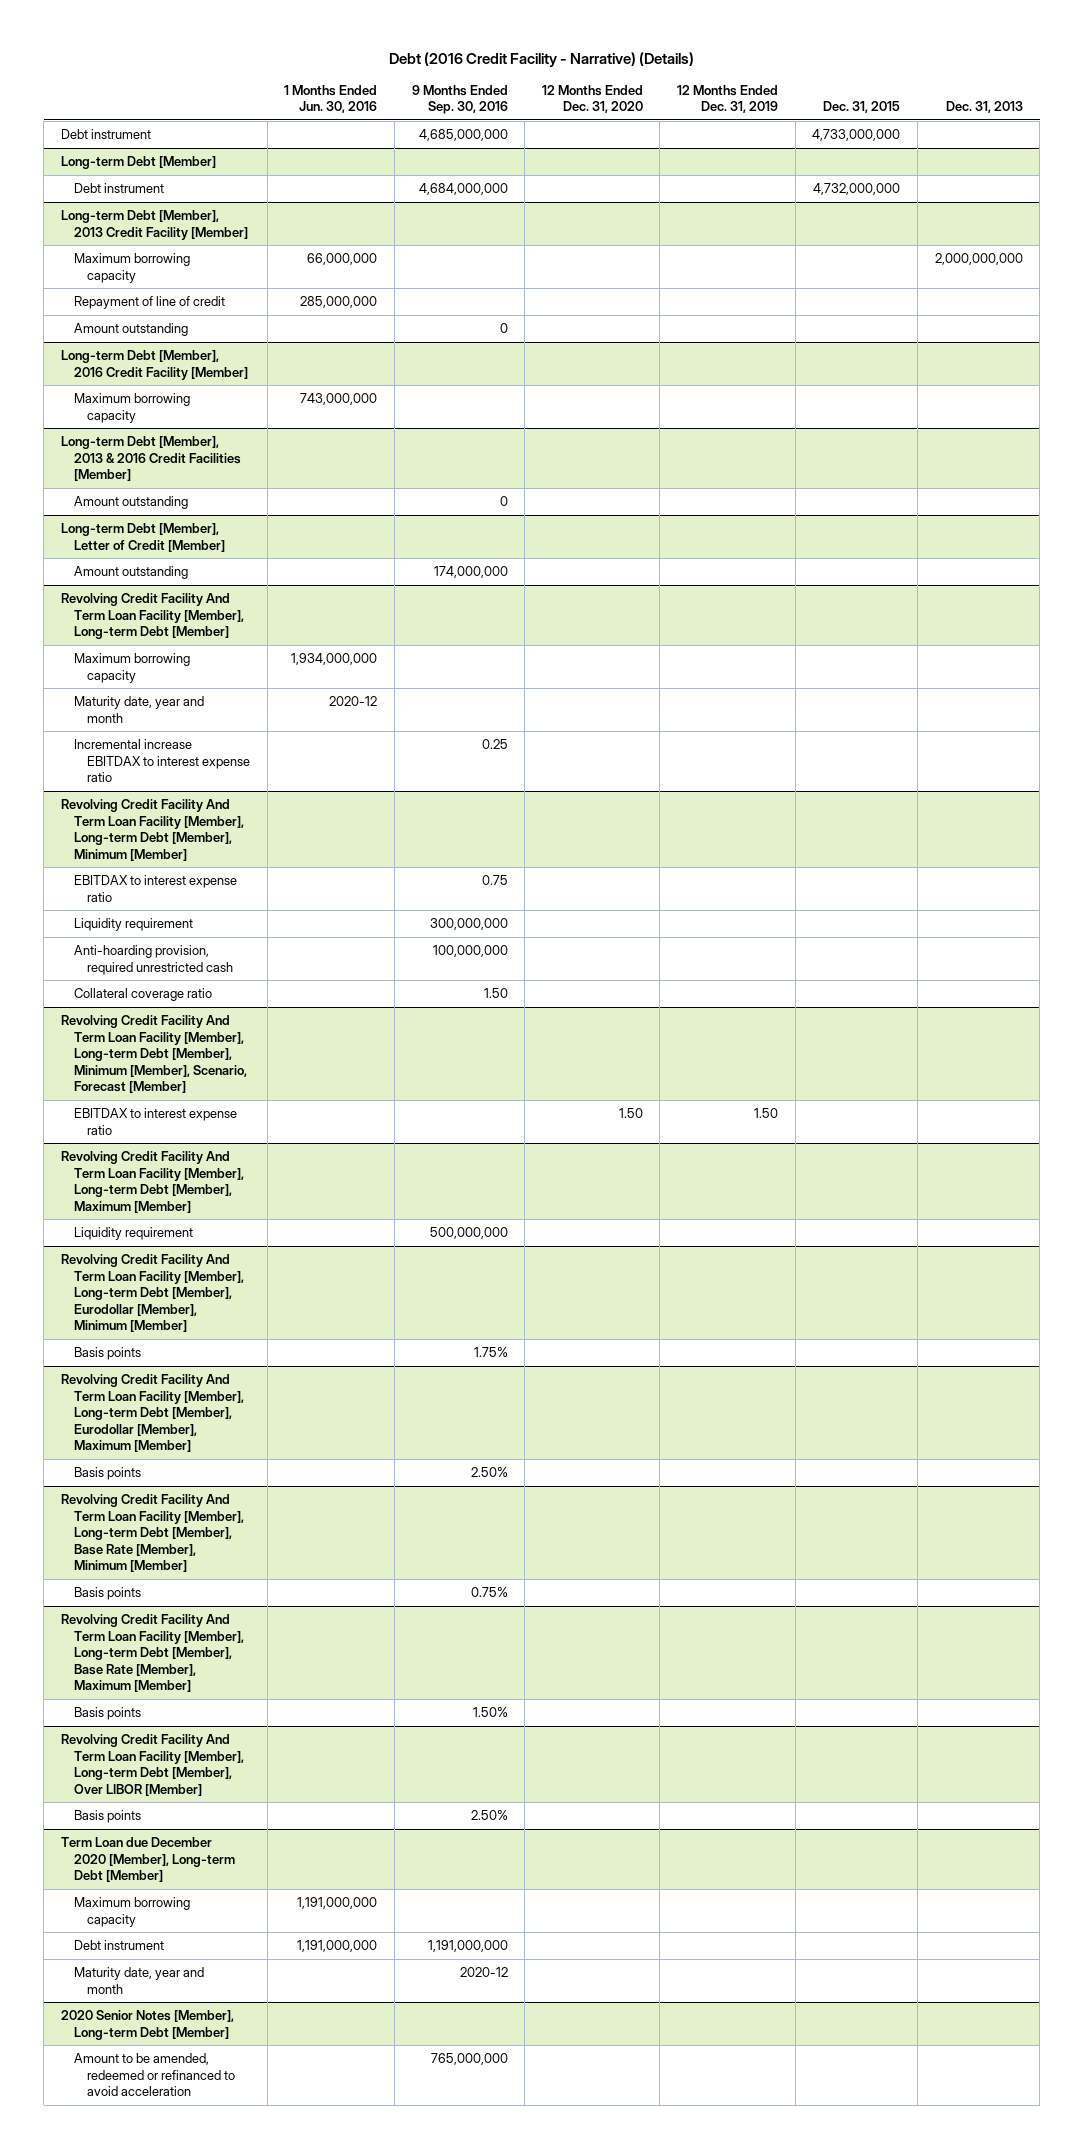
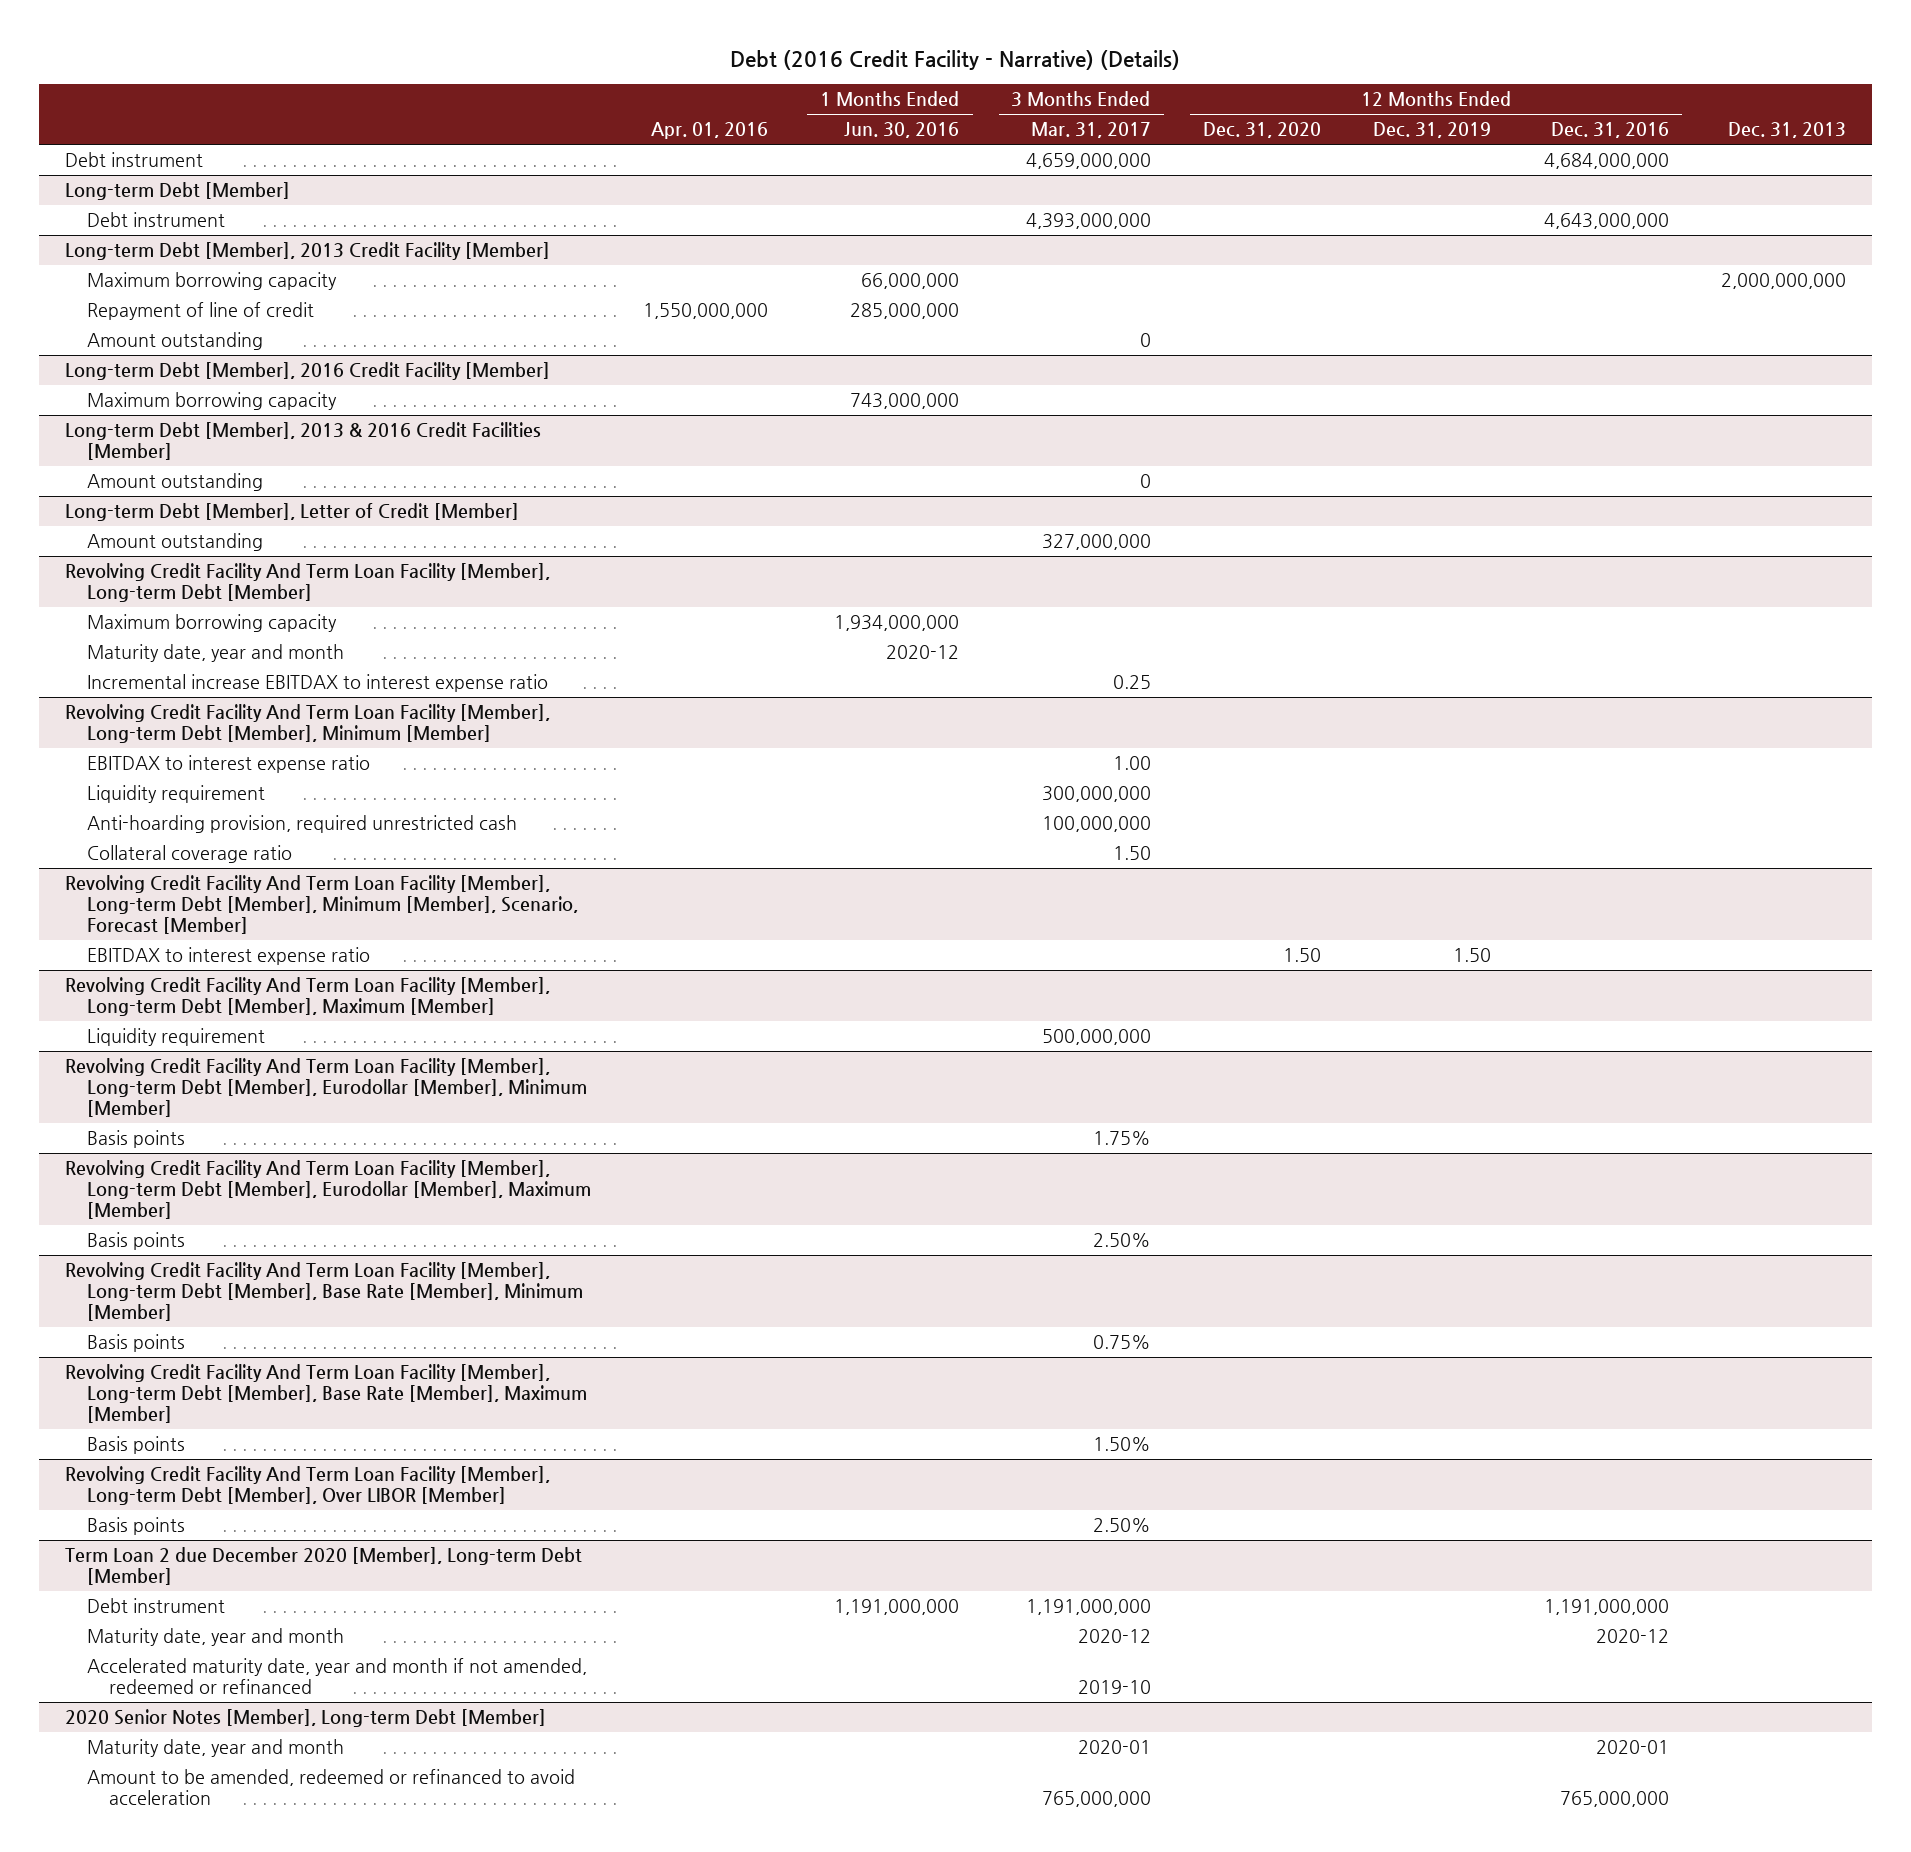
- | 1 Months Ended Jun. 30, 2016 | 9 Months Ended Sep. 30, 2016 | 12 Months Ended Dec. 31, 2020 | 12 Months Ended Dec. 31, 2019 | Dec. 31, 2015 | Dec. 31, 2013
+ | Apr. 01, 2016 | 1 Months Ended Jun. 30, 2016 | 3 Months Ended Mar. 31, 2017 | 12 Months Ended Dec. 31, 2020 | 12 Months Ended Dec. 31, 2019 | 12 Months Ended Dec. 31, 2016 | Dec. 31, 2013
- Term Loan due December 2020 [Member], Long-term Debt [Member]
- Maximum borrowing capacity | 1,191,000,000 | | | | |
+ Term Loan 2 due December 2020 [Member], Long-term Debt [Member]
+ Accelerated maturity date, year and month if not amended, redeemed or refinanced | | | 2019-10 | | | |
@ 2020 Senior Notes [Member], Long-term Debt [Member]
+ Maturity date, year and month | | | 2020-01 | | | 2020-01 |

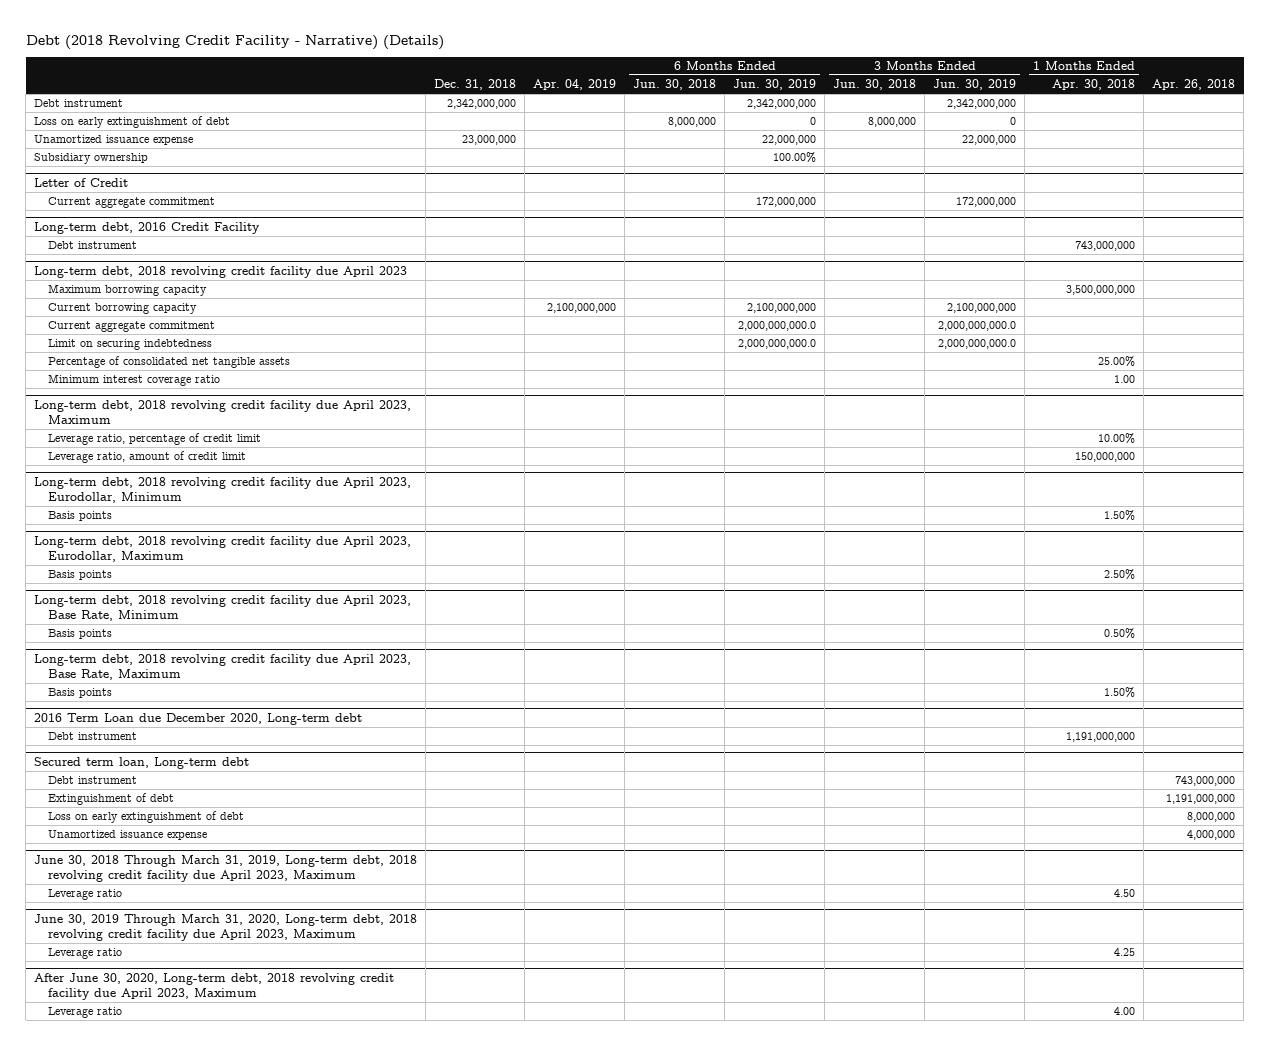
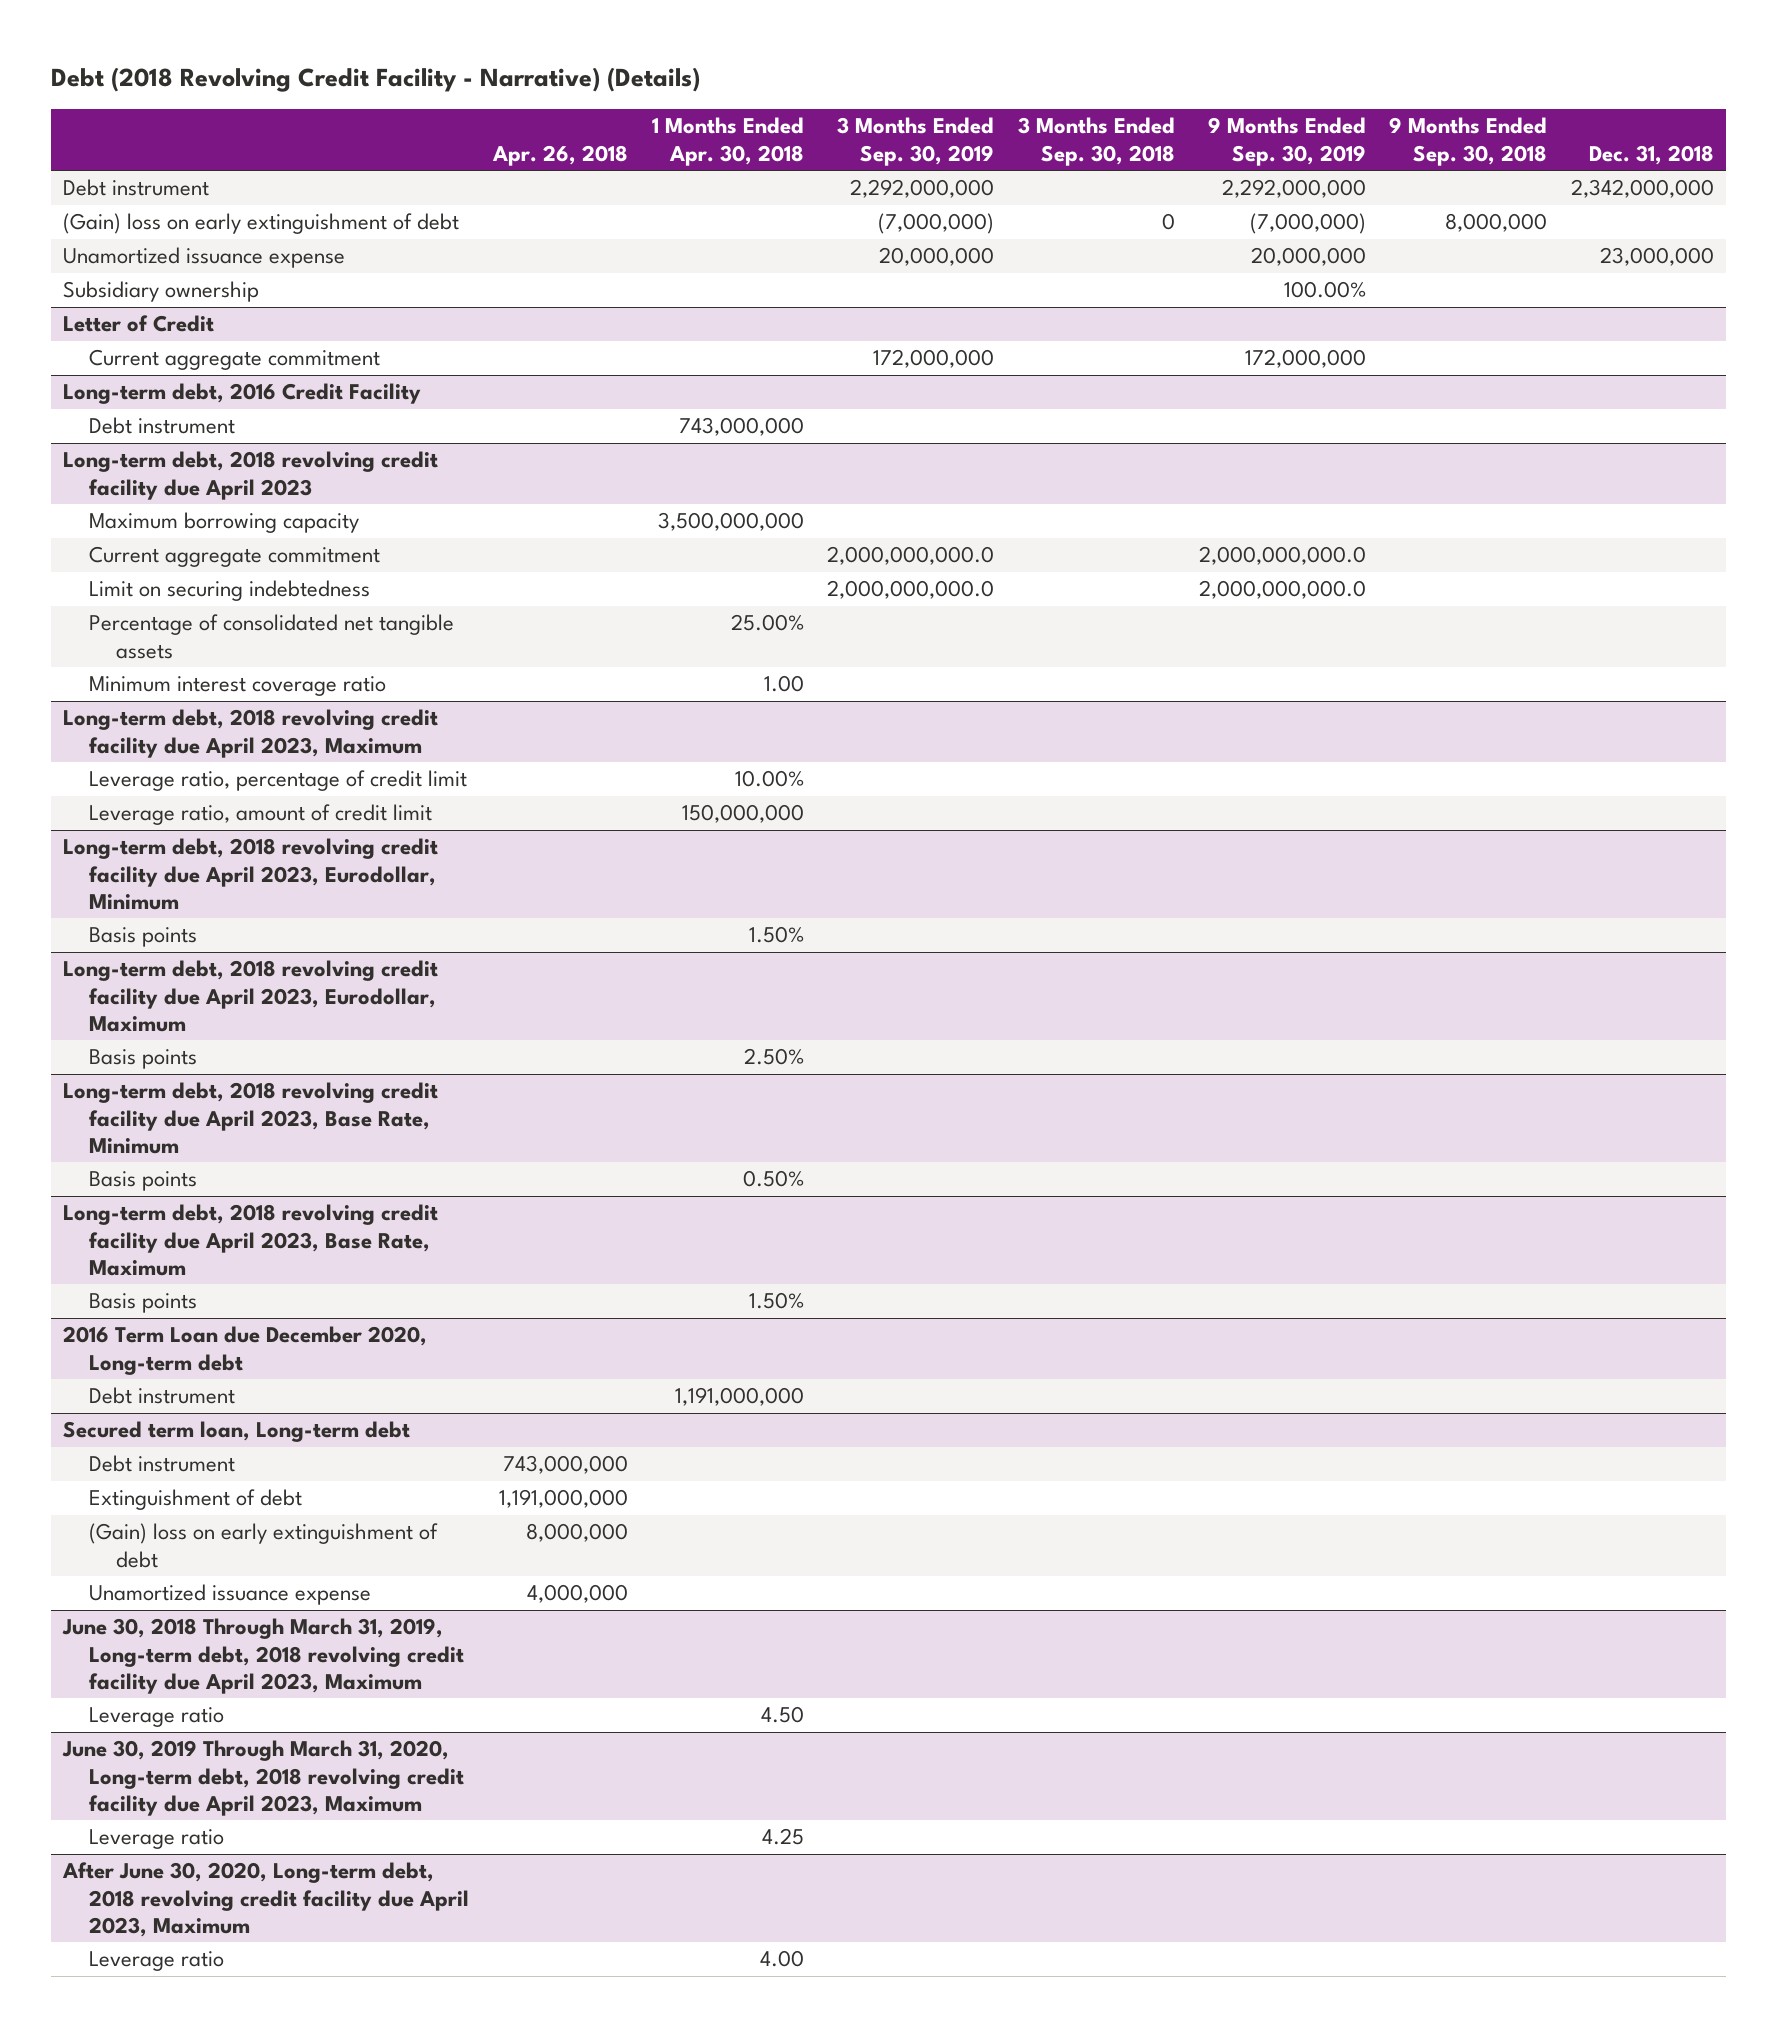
- | Dec. 31, 2018 | Apr. 04, 2019 | 6 Months Ended Jun. 30, 2018 | 6 Months Ended Jun. 30, 2019 | 3 Months Ended Jun. 30, 2018 | 3 Months Ended Jun. 30, 2019 | 1 Months Ended Apr. 30, 2018 | Apr. 26, 2018
+ | Apr. 26, 2018 | 1 Months Ended Apr. 30, 2018 | 3 Months Ended Sep. 30, 2019 | 3 Months Ended Sep. 30, 2018 | 9 Months Ended Sep. 30, 2019 | 9 Months Ended Sep. 30, 2018 | Dec. 31, 2018
- Loss on early extinguishment of debt | | | 8,000,000 | 0 | 8,000,000 | 0 | |
+ (Gain) loss on early extinguishment of debt | | | (7,000,000) | 0 | (7,000,000) | 8,000,000 |
@ Long-term debt, 2018 revolving credit facility due April 2023
- Current borrowing capacity | | 2,100,000,000 | | 2,100,000,000 | | 2,100,000,000 | |
@ Secured term loan, Long-term debt
- Loss on early extinguishment of debt | | | | | | | | 8,000,000
+ (Gain) loss on early extinguishment of debt | 8,000,000 | | | | | |

